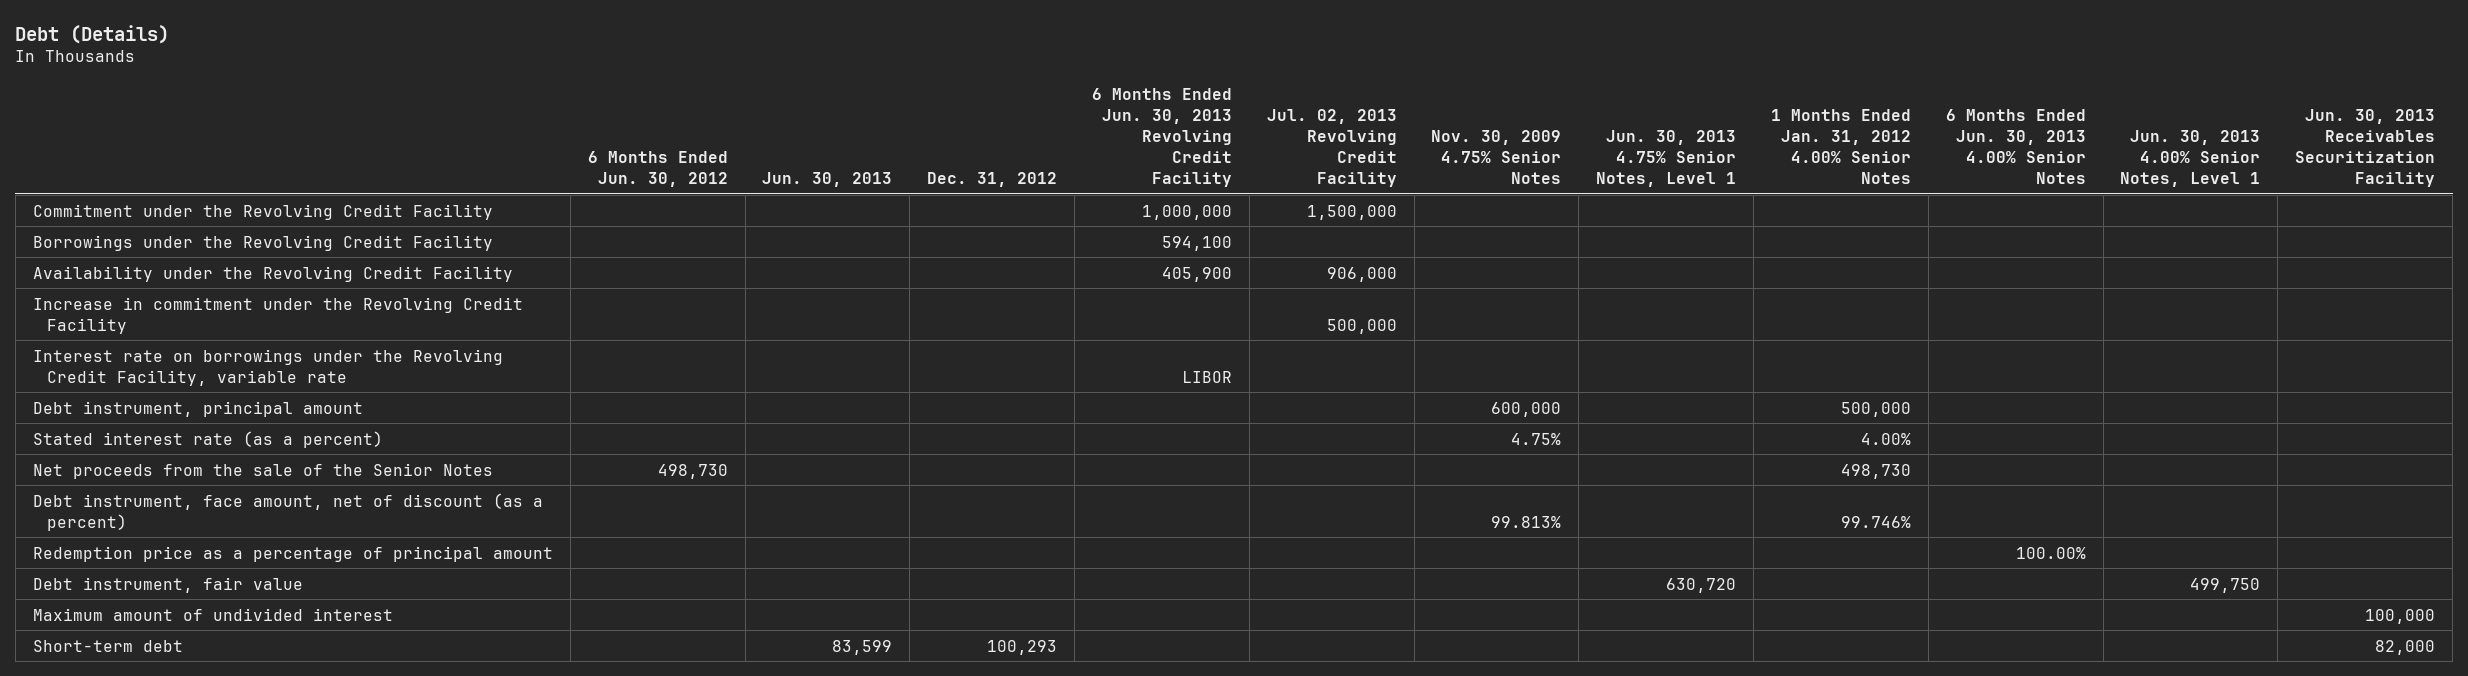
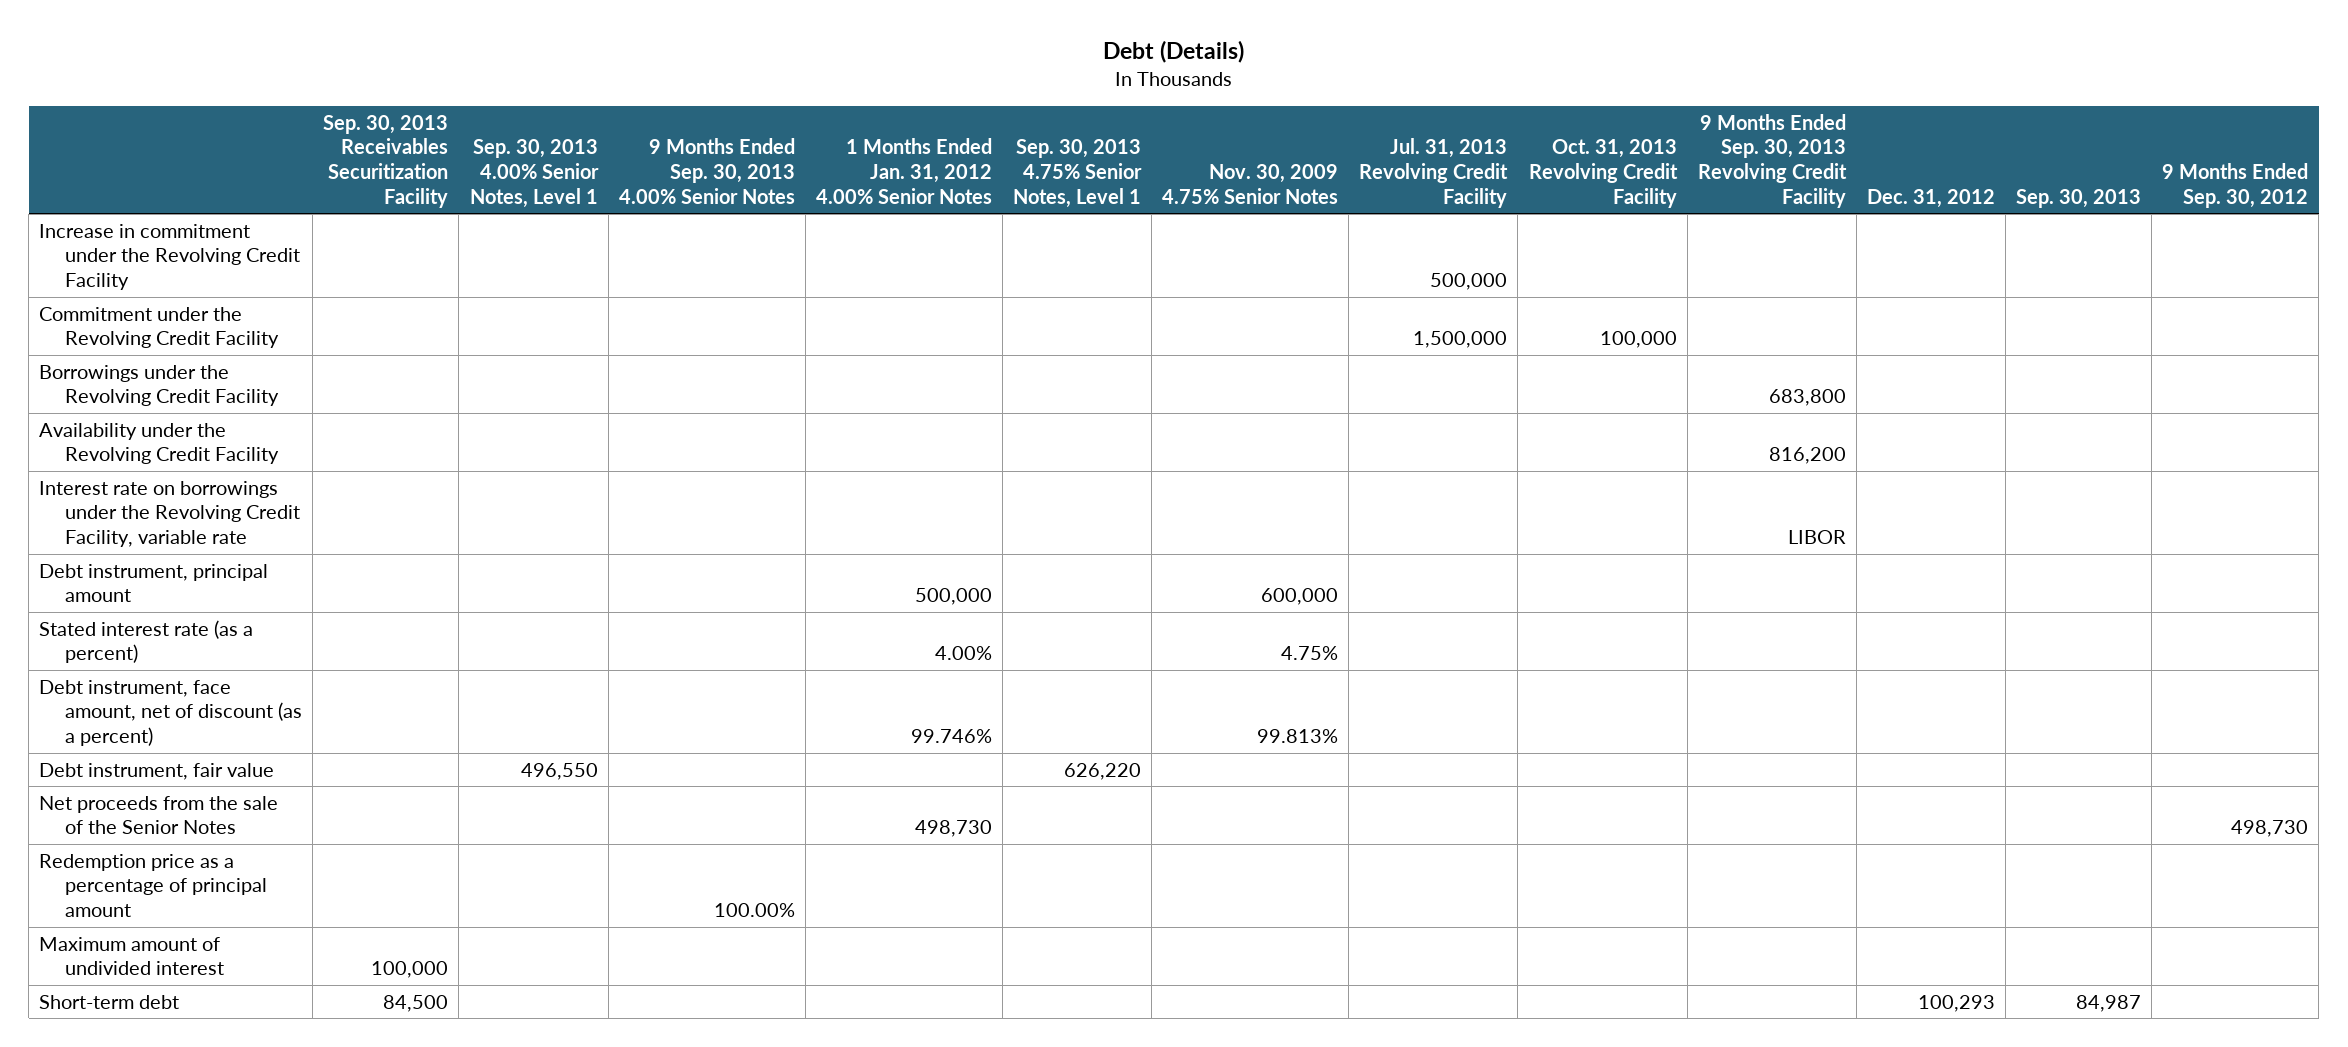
- | 6 Months Ended Jun. 30, 2012 | Jun. 30, 2013 | Dec. 31, 2012 | 6 Months Ended Jun. 30, 2013 Revolving Credit Facility | Jul. 02, 2013 Revolving Credit Facility | Nov. 30, 2009 4.75% Senior Notes | Jun. 30, 2013 4.75% Senior Notes, Level 1 | 1 Months Ended Jan. 31, 2012 4.00% Senior Notes | 6 Months Ended Jun. 30, 2013 4.00% Senior Notes | Jun. 30, 2013 4.00% Senior Notes, Level 1 | Jun. 30, 2013 Receivables Securitization Facility
+ | Sep. 30, 2013 Receivables Securitization Facility | Sep. 30, 2013 4.00% Senior Notes, Level 1 | 9 Months Ended Sep. 30, 2013 4.00% Senior Notes | 1 Months Ended Jan. 31, 2012 4.00% Senior Notes | Sep. 30, 2013 4.75% Senior Notes, Level 1 | Nov. 30, 2009 4.75% Senior Notes | Jul. 31, 2013 Revolving Credit Facility | Oct. 31, 2013 Revolving Credit Facility | 9 Months Ended Sep. 30, 2013 Revolving Credit Facility | Dec. 31, 2012 | Sep. 30, 2013 | 9 Months Ended Sep. 30, 2012
moved up: Increase in commitment under the Revolving Credit Facility | | | | | | | 500,000 | | | | |
moved down: Net proceeds from the sale of the Senior Notes | | | | 498,730 | | | | | | | | 498,730
moved down: Redemption price as a percentage of principal amount | | | 100.00% | | | | | | | | |

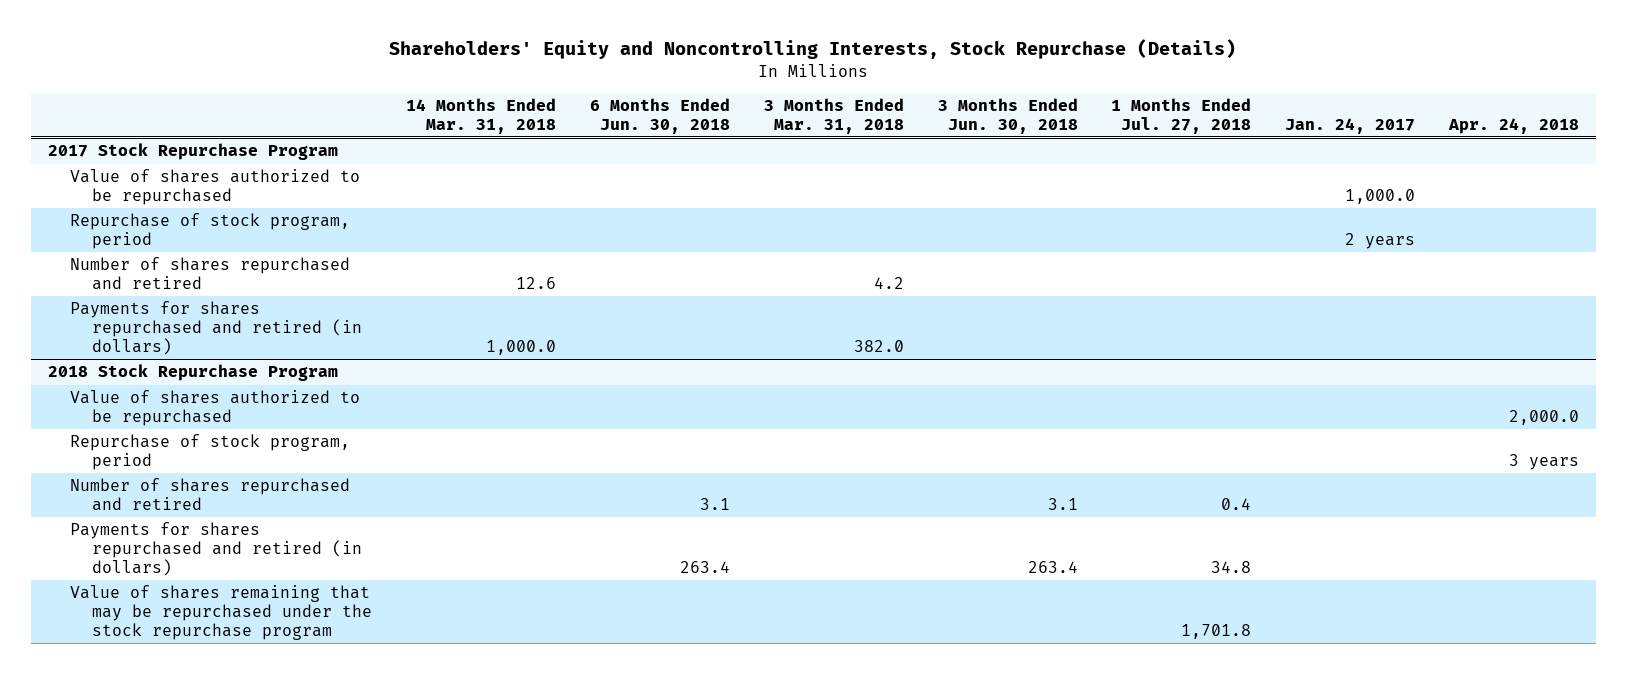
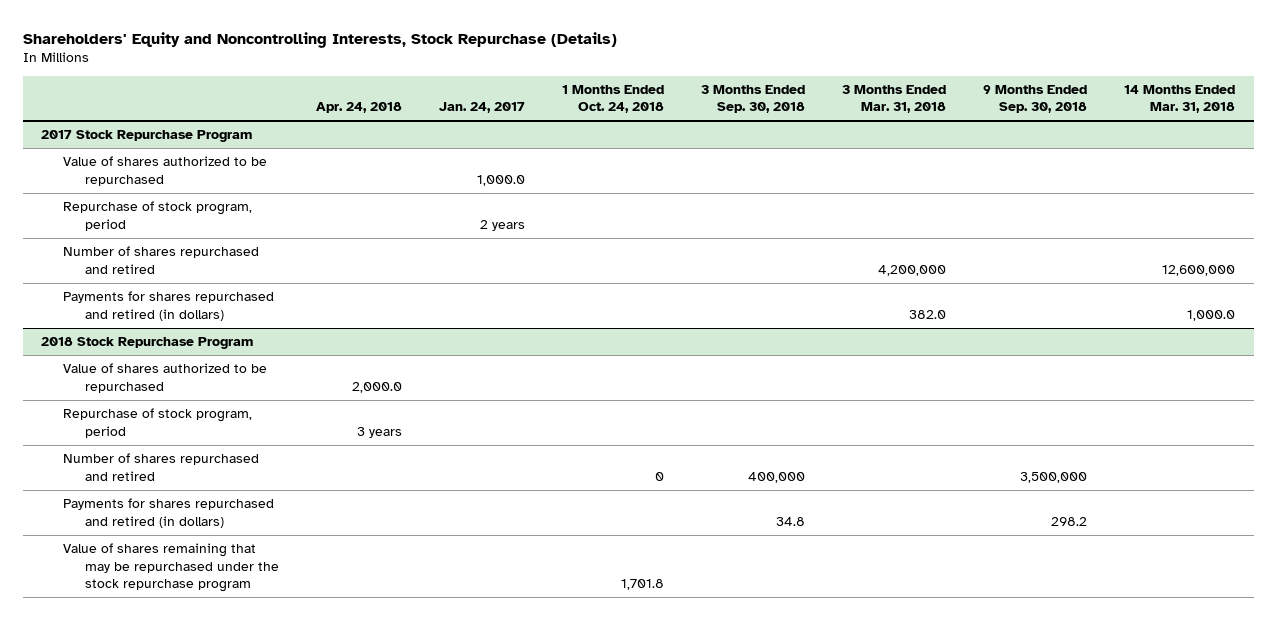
- | 14 Months Ended Mar. 31, 2018 | 6 Months Ended Jun. 30, 2018 | 3 Months Ended Mar. 31, 2018 | 3 Months Ended Jun. 30, 2018 | 1 Months Ended Jul. 27, 2018 | Jan. 24, 2017 | Apr. 24, 2018
+ | Apr. 24, 2018 | Jan. 24, 2017 | 1 Months Ended Oct. 24, 2018 | 3 Months Ended Sep. 30, 2018 | 3 Months Ended Mar. 31, 2018 | 9 Months Ended Sep. 30, 2018 | 14 Months Ended Mar. 31, 2018
@ 2017 Stock Repurchase Program
- Number of shares repurchased and retired | 12.6 | | 4.2 | | | |
+ Number of shares repurchased and retired | | | | | 4,200,000 | | 12,600,000

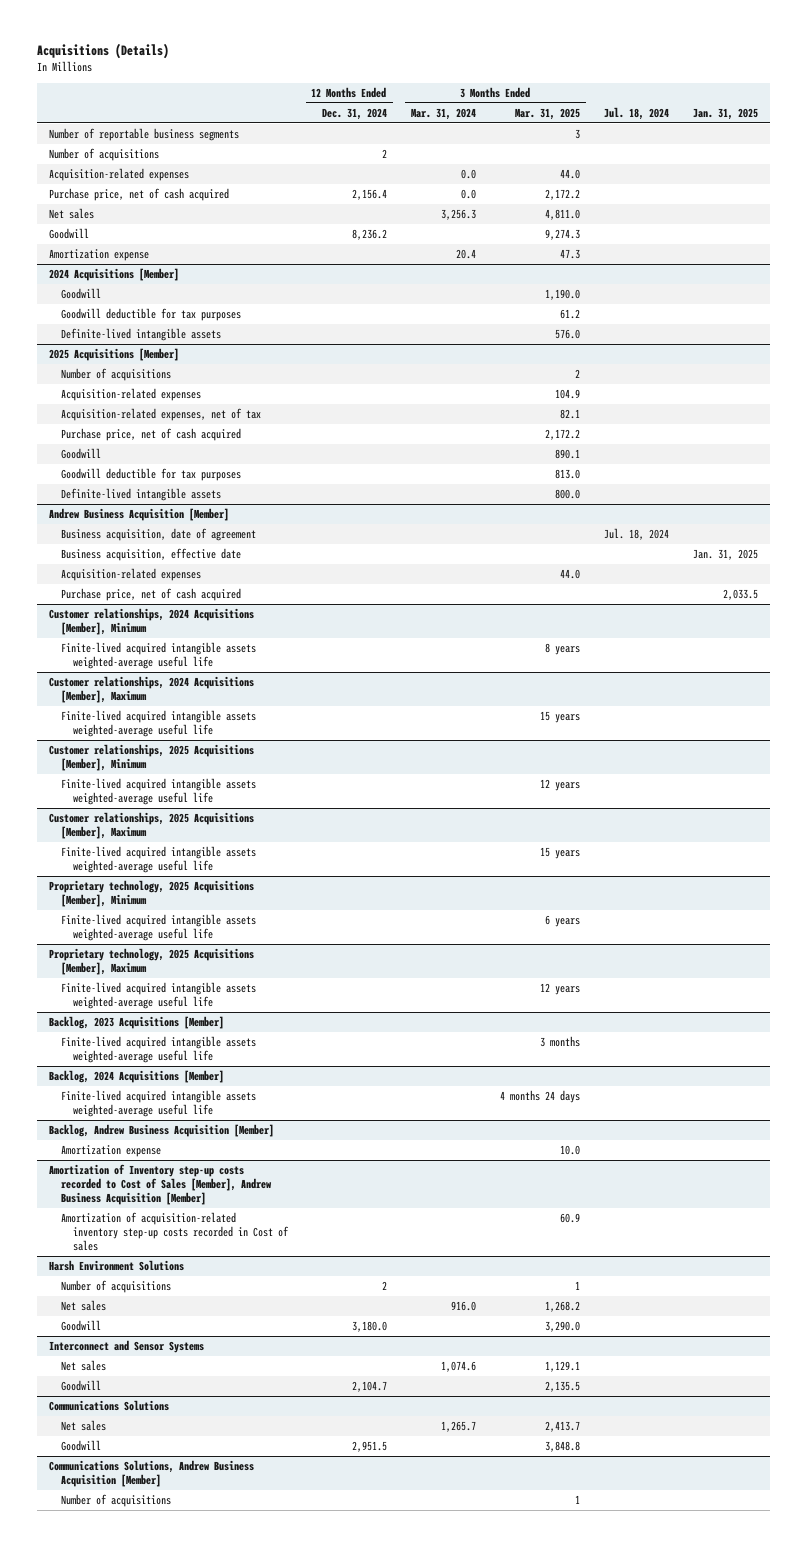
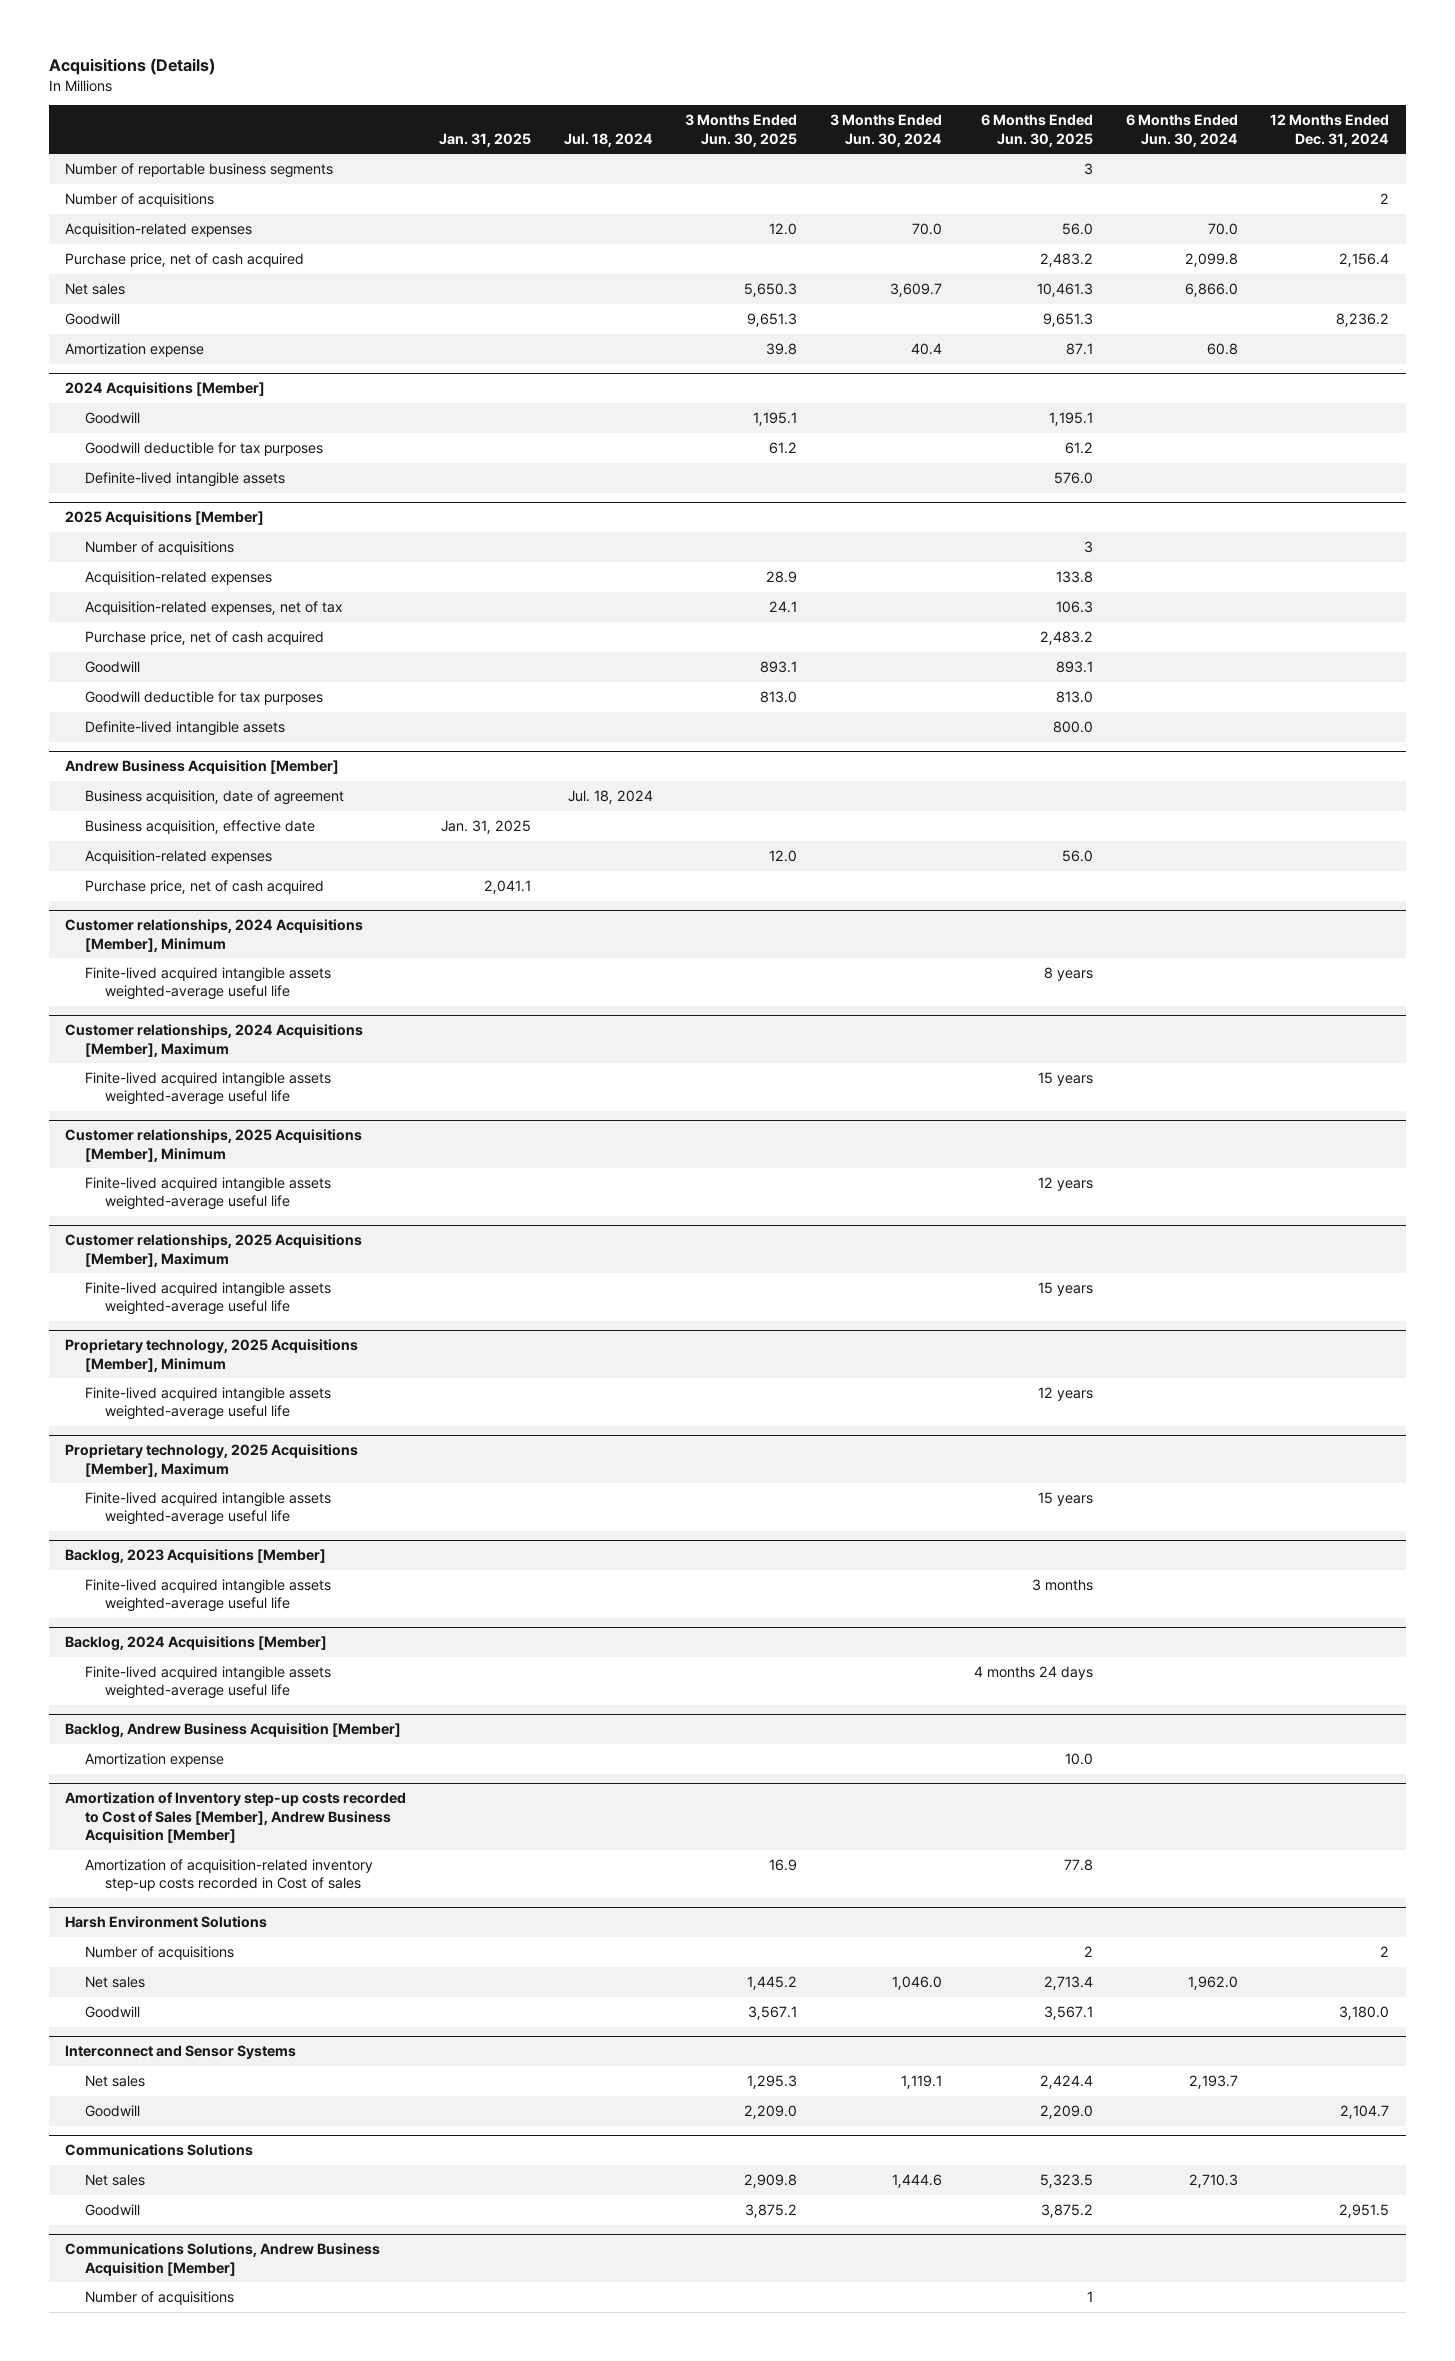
- | 12 Months Ended Dec. 31, 2024 | 3 Months Ended Mar. 31, 2024 | 3 Months Ended Mar. 31, 2025 | Jul. 18, 2024 | Jan. 31, 2025
+ | Jan. 31, 2025 | Jul. 18, 2024 | 3 Months Ended Jun. 30, 2025 | 3 Months Ended Jun. 30, 2024 | 6 Months Ended Jun. 30, 2025 | 6 Months Ended Jun. 30, 2024 | 12 Months Ended Dec. 31, 2024
@ Andrew Business Acquisition [Member]
- Purchase price, net of cash acquired | | | | | 2,033.5
+ Purchase price, net of cash acquired | 2,041.1 | | | | | |

